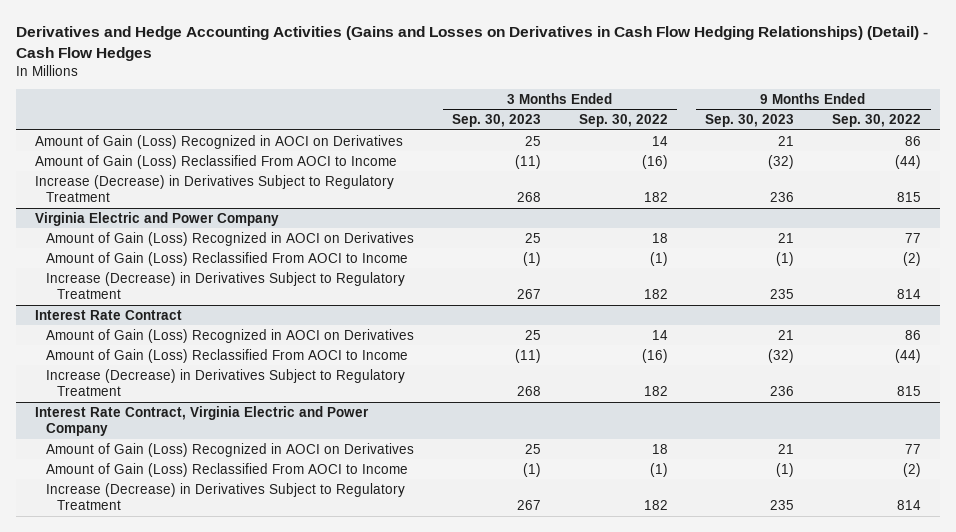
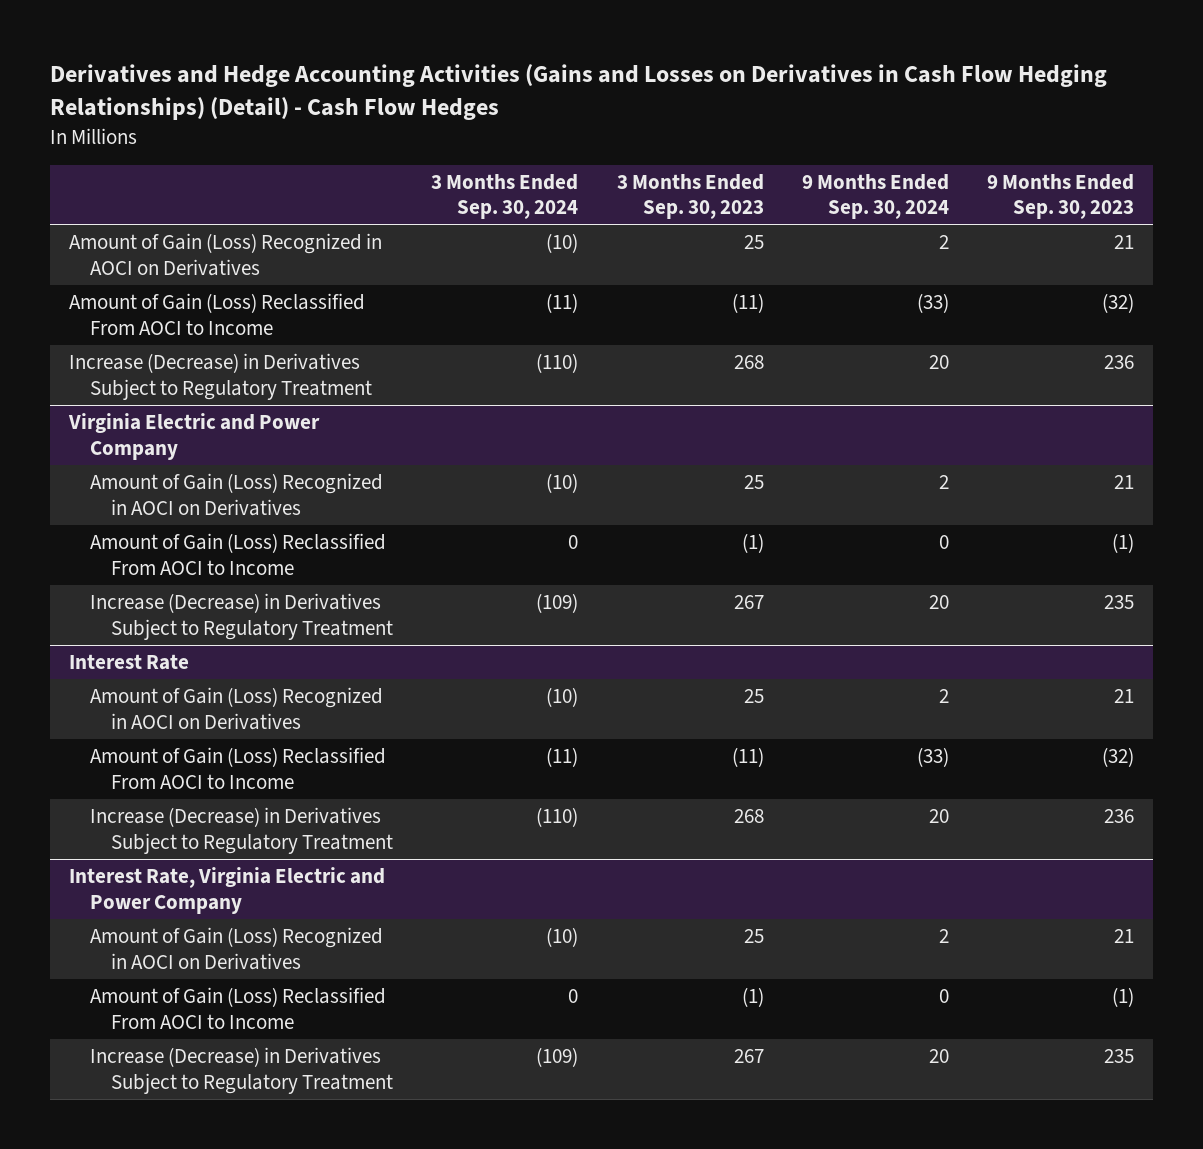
- | 3 Months Ended Sep. 30, 2023 | 3 Months Ended Sep. 30, 2022 | 9 Months Ended Sep. 30, 2023 | 9 Months Ended Sep. 30, 2022
+ | 3 Months Ended Sep. 30, 2024 | 3 Months Ended Sep. 30, 2023 | 9 Months Ended Sep. 30, 2024 | 9 Months Ended Sep. 30, 2023
- Interest Rate Contract
+ Interest Rate
- Interest Rate Contract, Virginia Electric and Power Company
+ Interest Rate, Virginia Electric and Power Company

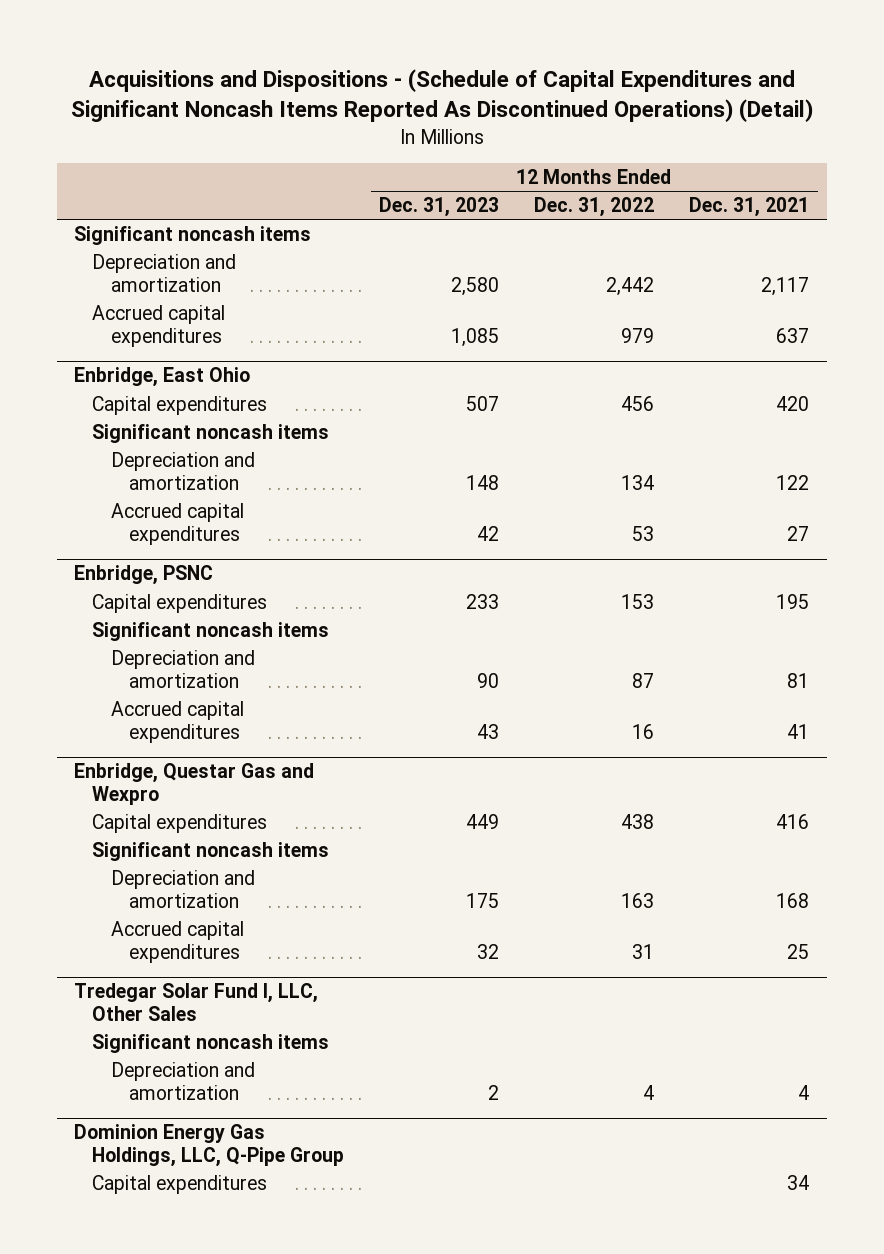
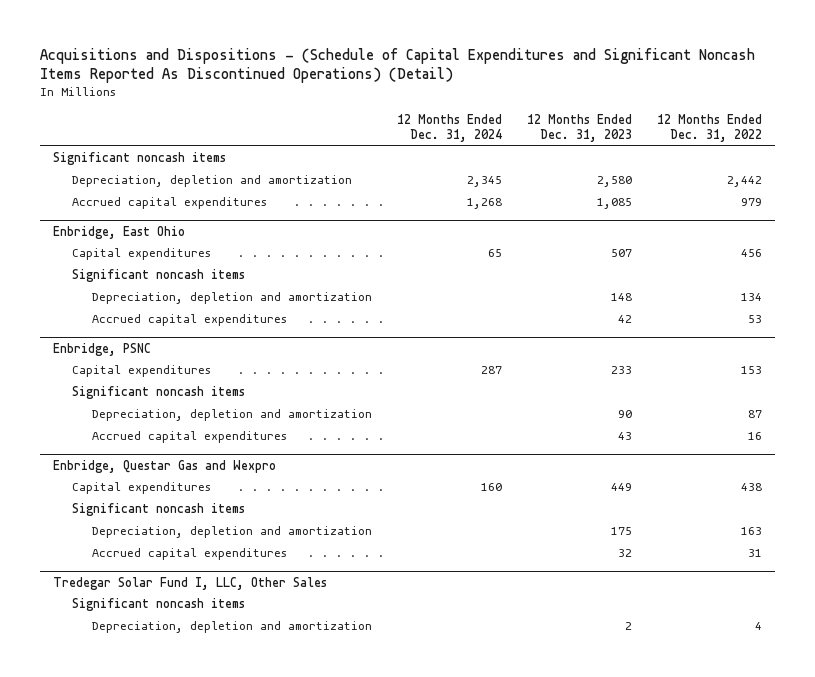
- | 12 Months Ended Dec. 31, 2023 | 12 Months Ended Dec. 31, 2022 | 12 Months Ended Dec. 31, 2021
+ | 12 Months Ended Dec. 31, 2024 | 12 Months Ended Dec. 31, 2023 | 12 Months Ended Dec. 31, 2022
- Depreciation and amortization | 2,580 | 2,442 | 2,117
+ Depreciation, depletion and amortization | 2,345 | 2,580 | 2,442
@ Enbridge, East Ohio
- Depreciation and amortization | 148 | 134 | 122
+ Depreciation, depletion and amortization | | 148 | 134
@ Enbridge, PSNC
- Depreciation and amortization | 90 | 87 | 81
+ Depreciation, depletion and amortization | | 90 | 87
@ Enbridge, Questar Gas and Wexpro
- Depreciation and amortization | 175 | 163 | 168
+ Depreciation, depletion and amortization | | 175 | 163
@ Tredegar Solar Fund I, LLC, Other Sales
- Depreciation and amortization | 2 | 4 | 4
- Dominion Energy Gas Holdings, LLC, Q-Pipe Group
- Capital expenditures | | | 34
@ Tredegar Solar Fund I, LLC, Other Sales
+ Depreciation, depletion and amortization | | 2 | 4

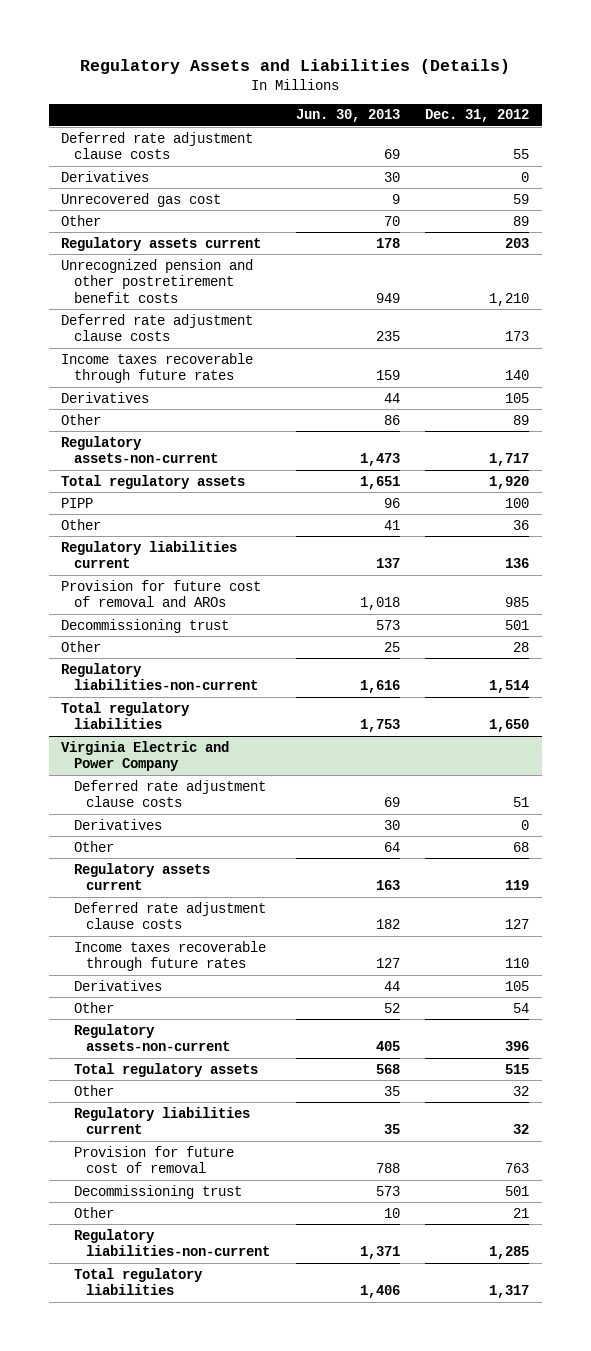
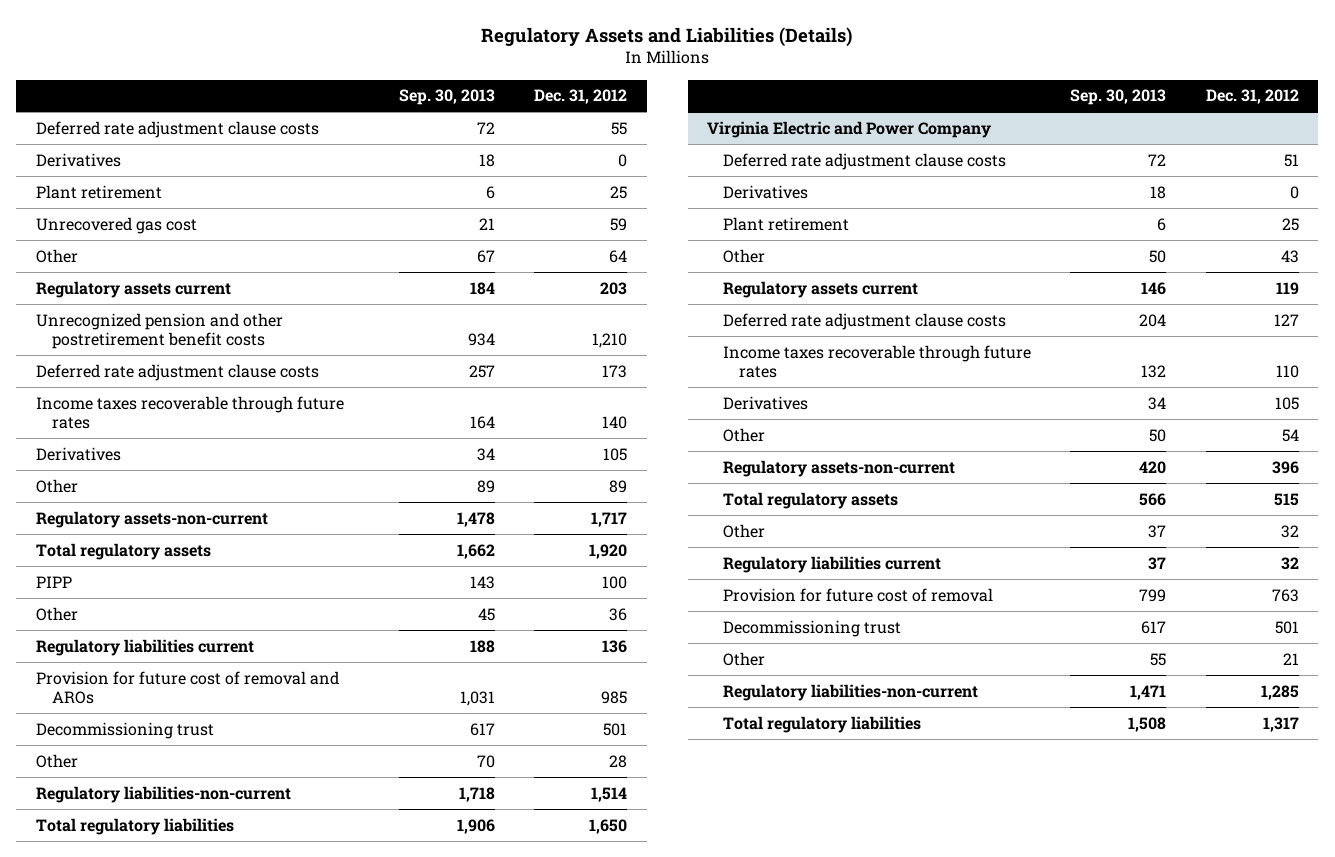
- | Jun. 30, 2013 | Dec. 31, 2012
+ | Sep. 30, 2013 | Dec. 31, 2012
+ Plant retirement | 6 | 25
- Other | 70 | 89
+ Other | 67 | 64
@ Virginia Electric and Power Company
- Other | 64 | 68
+ Plant retirement | 6 | 25
+ Other | 50 | 43

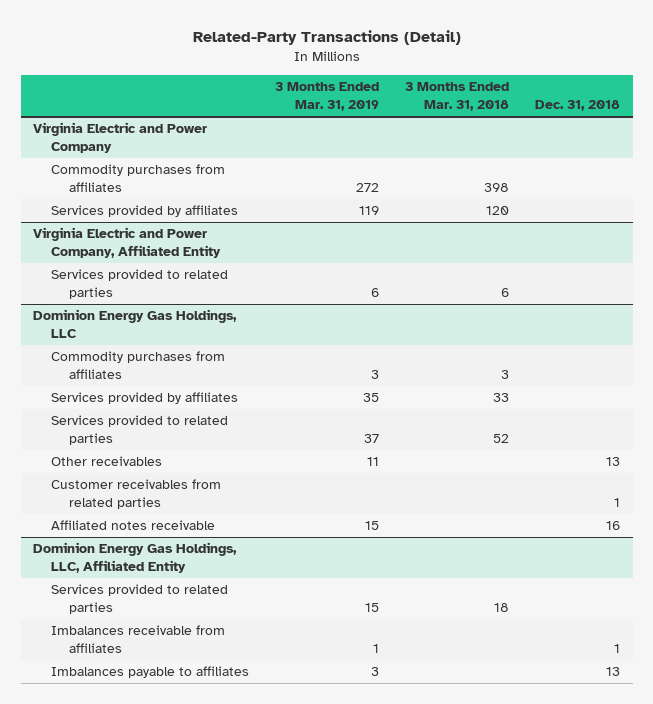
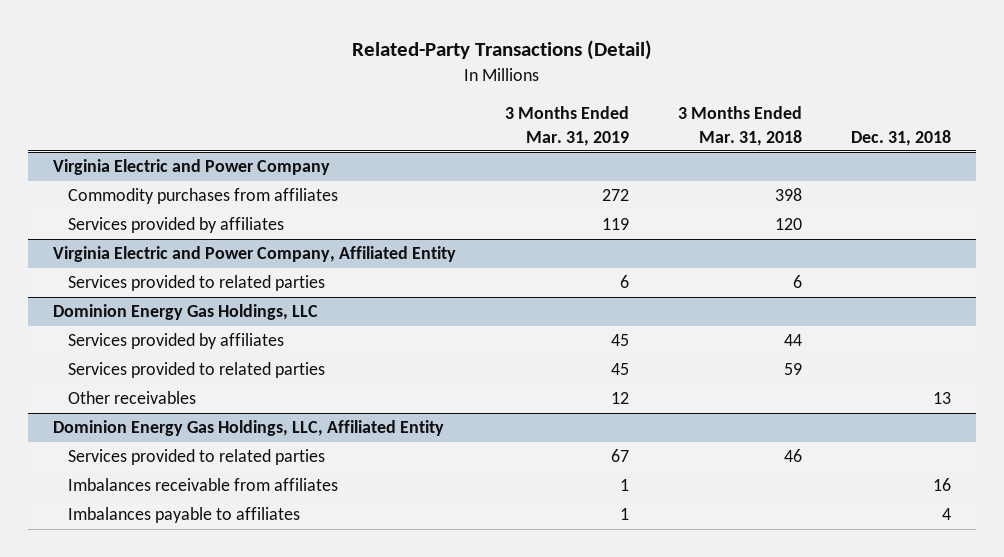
@ Dominion Energy Gas Holdings, LLC
- Commodity purchases from affiliates | 3 | 3 |
- Services provided by affiliates | 35 | 33 |
- Services provided to related parties | 37 | 52 |
- Other receivables | 11 | | 13
- Customer receivables from related parties | | | 1
- Affiliated notes receivable | 15 | | 16
+ Services provided by affiliates | 45 | 44 |
+ Services provided to related parties | 45 | 59 |
+ Other receivables | 12 | | 13
@ Dominion Energy Gas Holdings, LLC, Affiliated Entity
- Services provided to related parties | 15 | 18 |
- Imbalances receivable from affiliates | 1 | | 1
- Imbalances payable to affiliates | 3 | | 13
+ Services provided to related parties | 67 | 46 |
+ Imbalances receivable from affiliates | 1 | | 16
+ Imbalances payable to affiliates | 1 | | 4

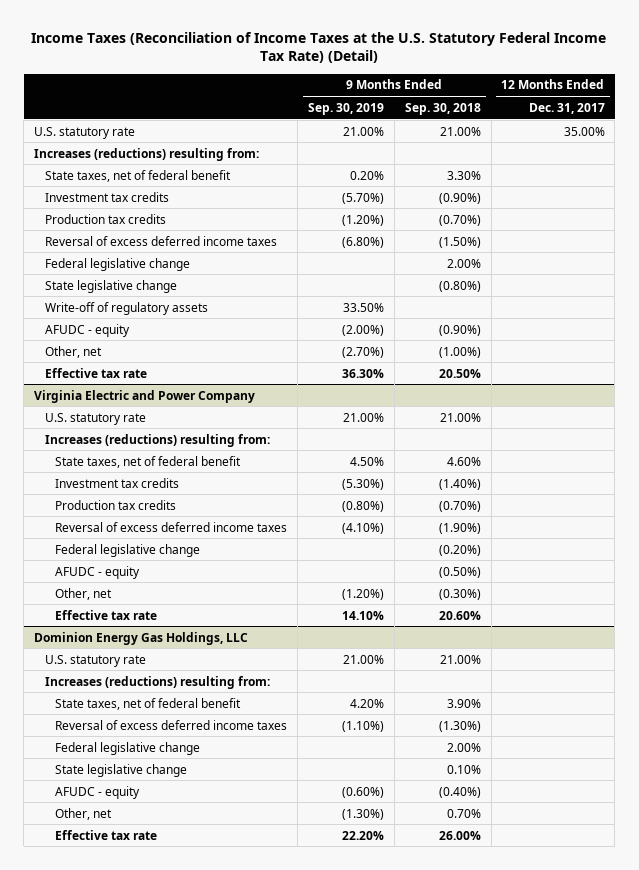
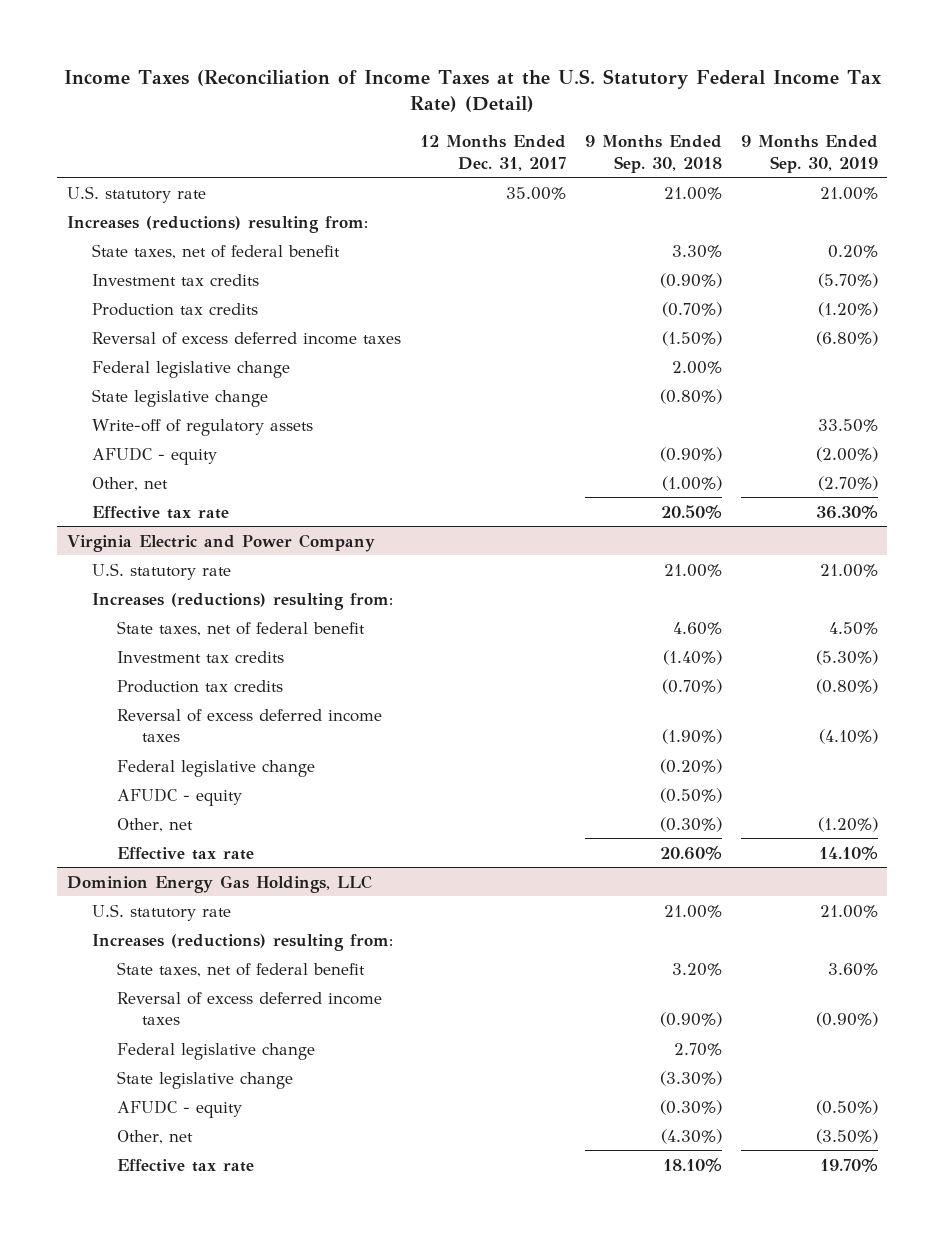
- | 9 Months Ended Sep. 30, 2019 | 9 Months Ended Sep. 30, 2018 | 12 Months Ended Dec. 31, 2017
+ | 12 Months Ended Dec. 31, 2017 | 9 Months Ended Sep. 30, 2018 | 9 Months Ended Sep. 30, 2019
@ Dominion Energy Gas Holdings, LLC
- State taxes, net of federal benefit | 4.20% | 3.90% |
- Reversal of excess deferred income taxes | (1.10%) | (1.30%) |
- Federal legislative change | | 2.00% |
- State legislative change | | 0.10% |
- AFUDC - equity | (0.60%) | (0.40%) |
- Other, net | (1.30%) | 0.70% |
- Effective tax rate | 22.20% | 26.00% |
+ State taxes, net of federal benefit | | 3.20% | 3.60%
+ Reversal of excess deferred income taxes | | (0.90%) | (0.90%)
+ Federal legislative change | | 2.70% |
+ State legislative change | | (3.30%) |
+ AFUDC - equity | | (0.30%) | (0.50%)
+ Other, net | | (4.30%) | (3.50%)
+ Effective tax rate | | 18.10% | 19.70%

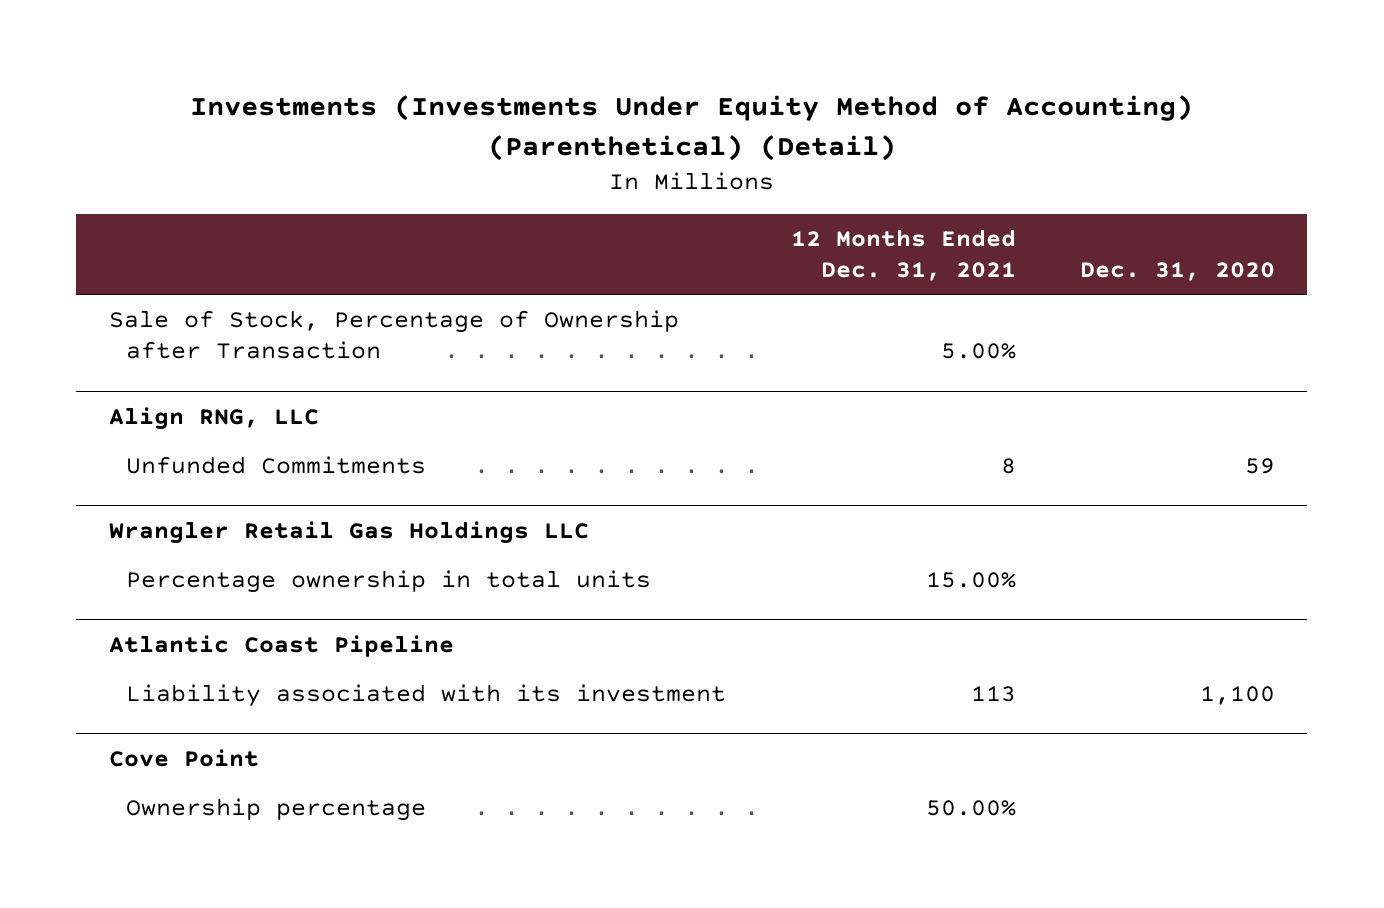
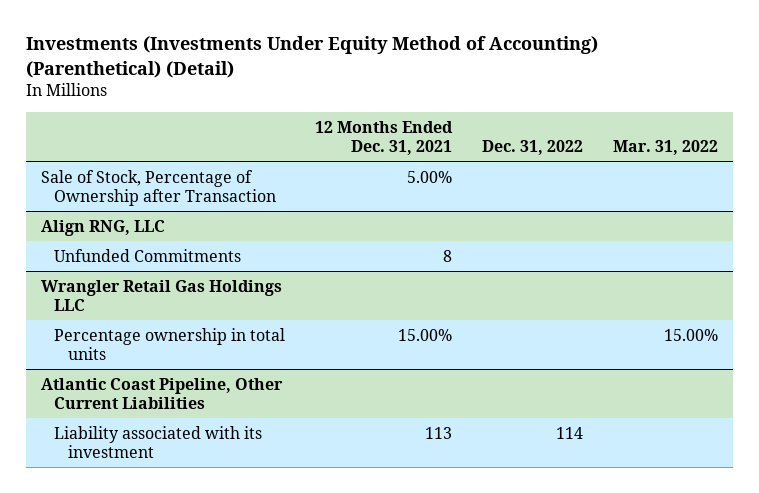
- | 12 Months Ended Dec. 31, 2021 | Dec. 31, 2020
+ | 12 Months Ended Dec. 31, 2021 | Dec. 31, 2022 | Mar. 31, 2022
- Atlantic Coast Pipeline
+ Atlantic Coast Pipeline, Other Current Liabilities
- Cove Point
- Ownership percentage | 50.00% |

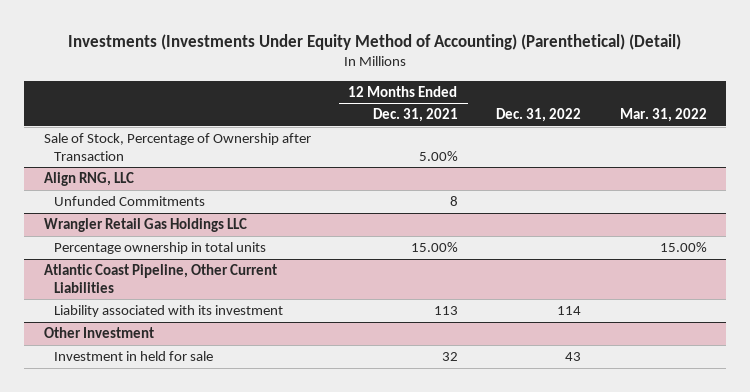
+ Other Investment
+ Investment in held for sale | 32 | 43 |

